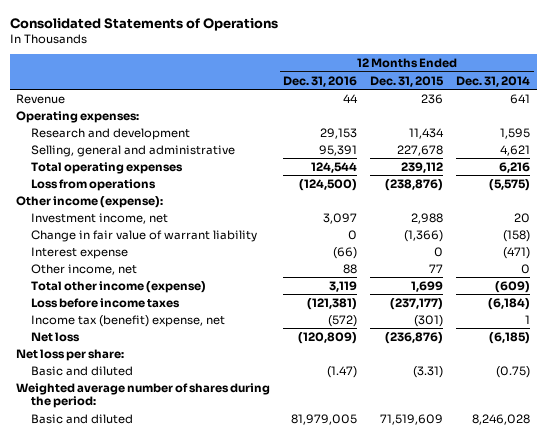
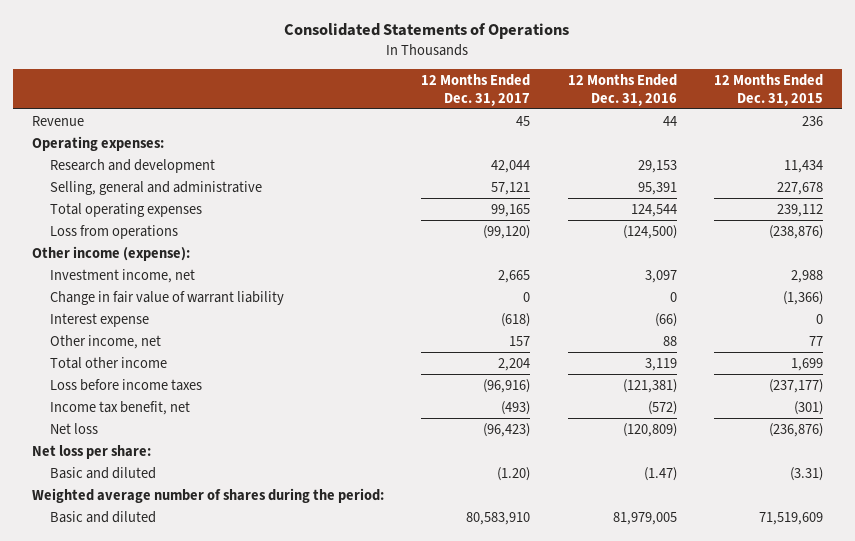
- | 12 Months Ended Dec. 31, 2016 | 12 Months Ended Dec. 31, 2015 | 12 Months Ended Dec. 31, 2014
+ | 12 Months Ended Dec. 31, 2017 | 12 Months Ended Dec. 31, 2016 | 12 Months Ended Dec. 31, 2015
- Total other income (expense) | 3,119 | 1,699 | (609)
+ Total other income | 2,204 | 3,119 | 1,699
- Income tax (benefit) expense, net | (572) | (301) | 1
+ Income tax benefit, net | (493) | (572) | (301)

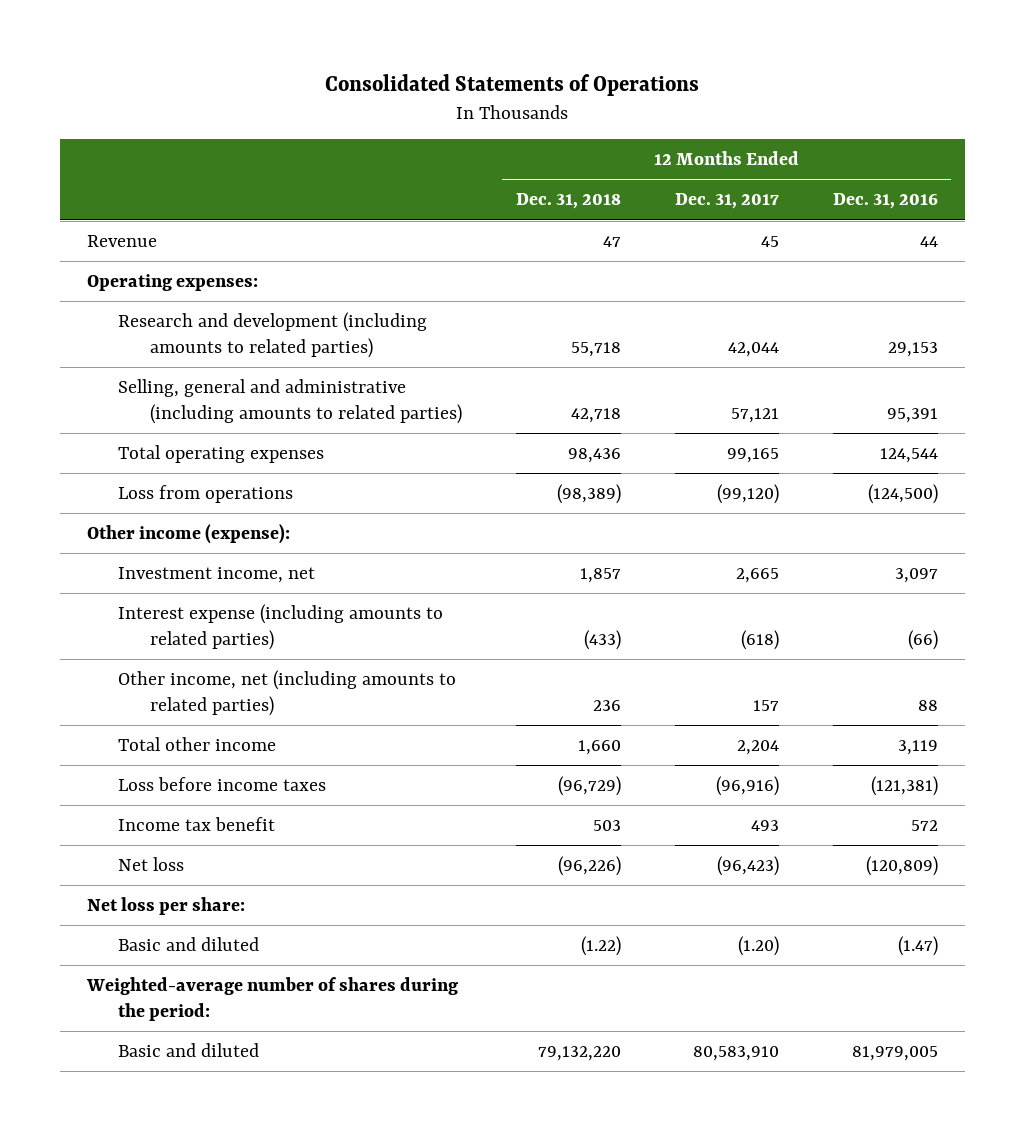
- | 12 Months Ended Dec. 31, 2017 | 12 Months Ended Dec. 31, 2016 | 12 Months Ended Dec. 31, 2015
+ | 12 Months Ended Dec. 31, 2018 | 12 Months Ended Dec. 31, 2017 | 12 Months Ended Dec. 31, 2016
- Research and development | 42,044 | 29,153 | 11,434
- Selling, general and administrative | 57,121 | 95,391 | 227,678
+ Research and development (including amounts to related parties) | 55,718 | 42,044 | 29,153
+ Selling, general and administrative (including amounts to related parties) | 42,718 | 57,121 | 95,391
- Change in fair value of warrant liability | 0 | 0 | (1,366)
- Interest expense | (618) | (66) | 0
- Other income, net | 157 | 88 | 77
+ Interest expense (including amounts to related parties) | (433) | (618) | (66)
+ Other income, net (including amounts to related parties) | 236 | 157 | 88
- Income tax benefit, net | (493) | (572) | (301)
+ Income tax benefit | 503 | 493 | 572
- Weighted average number of shares during the period:
+ Weighted-average number of shares during the period:

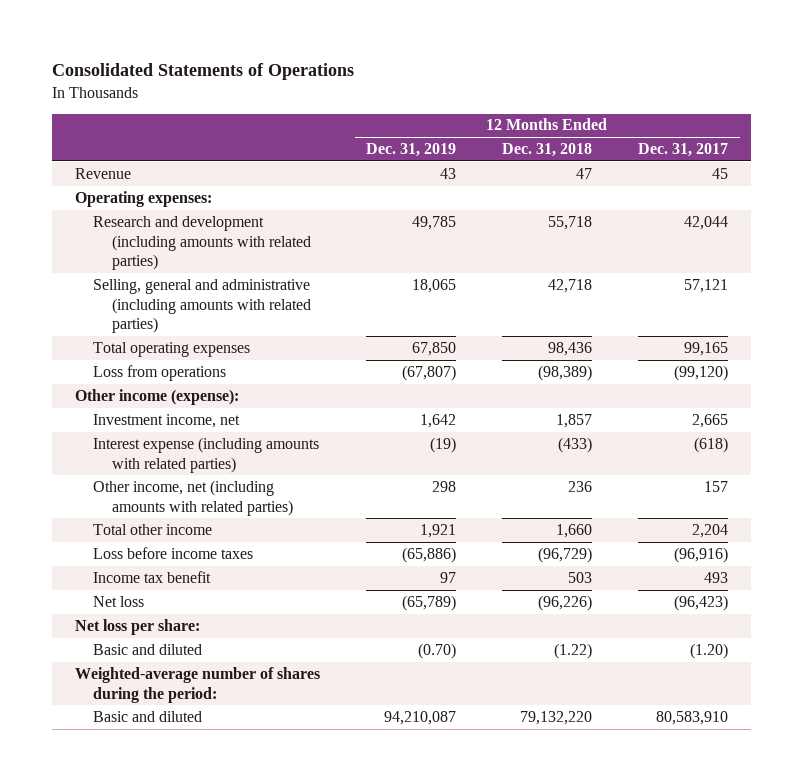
- | 12 Months Ended Dec. 31, 2018 | 12 Months Ended Dec. 31, 2017 | 12 Months Ended Dec. 31, 2016
+ | 12 Months Ended Dec. 31, 2019 | 12 Months Ended Dec. 31, 2018 | 12 Months Ended Dec. 31, 2017
- Research and development (including amounts to related parties) | 55,718 | 42,044 | 29,153
- Selling, general and administrative (including amounts to related parties) | 42,718 | 57,121 | 95,391
+ Research and development (including amounts with related parties) | 49,785 | 55,718 | 42,044
+ Selling, general and administrative (including amounts with related parties) | 18,065 | 42,718 | 57,121
- Interest expense (including amounts to related parties) | (433) | (618) | (66)
- Other income, net (including amounts to related parties) | 236 | 157 | 88
+ Interest expense (including amounts with related parties) | (19) | (433) | (618)
+ Other income, net (including amounts with related parties) | 298 | 236 | 157

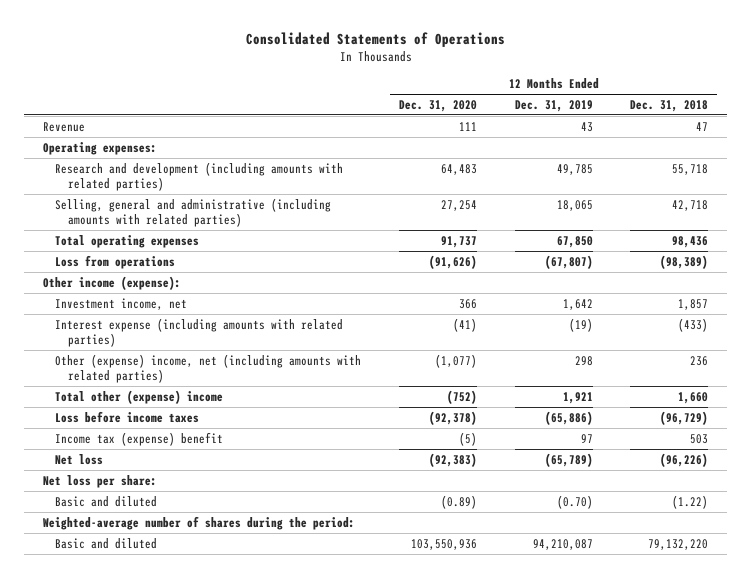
- | 12 Months Ended Dec. 31, 2019 | 12 Months Ended Dec. 31, 2018 | 12 Months Ended Dec. 31, 2017
+ | 12 Months Ended Dec. 31, 2020 | 12 Months Ended Dec. 31, 2019 | 12 Months Ended Dec. 31, 2018
- Other income, net (including amounts with related parties) | 298 | 236 | 157
- Total other income | 1,921 | 1,660 | 2,204
+ Other (expense) income, net (including amounts with related parties) | (1,077) | 298 | 236
+ Total other (expense) income | (752) | 1,921 | 1,660
- Income tax benefit | 97 | 503 | 493
+ Income tax (expense) benefit | (5) | 97 | 503

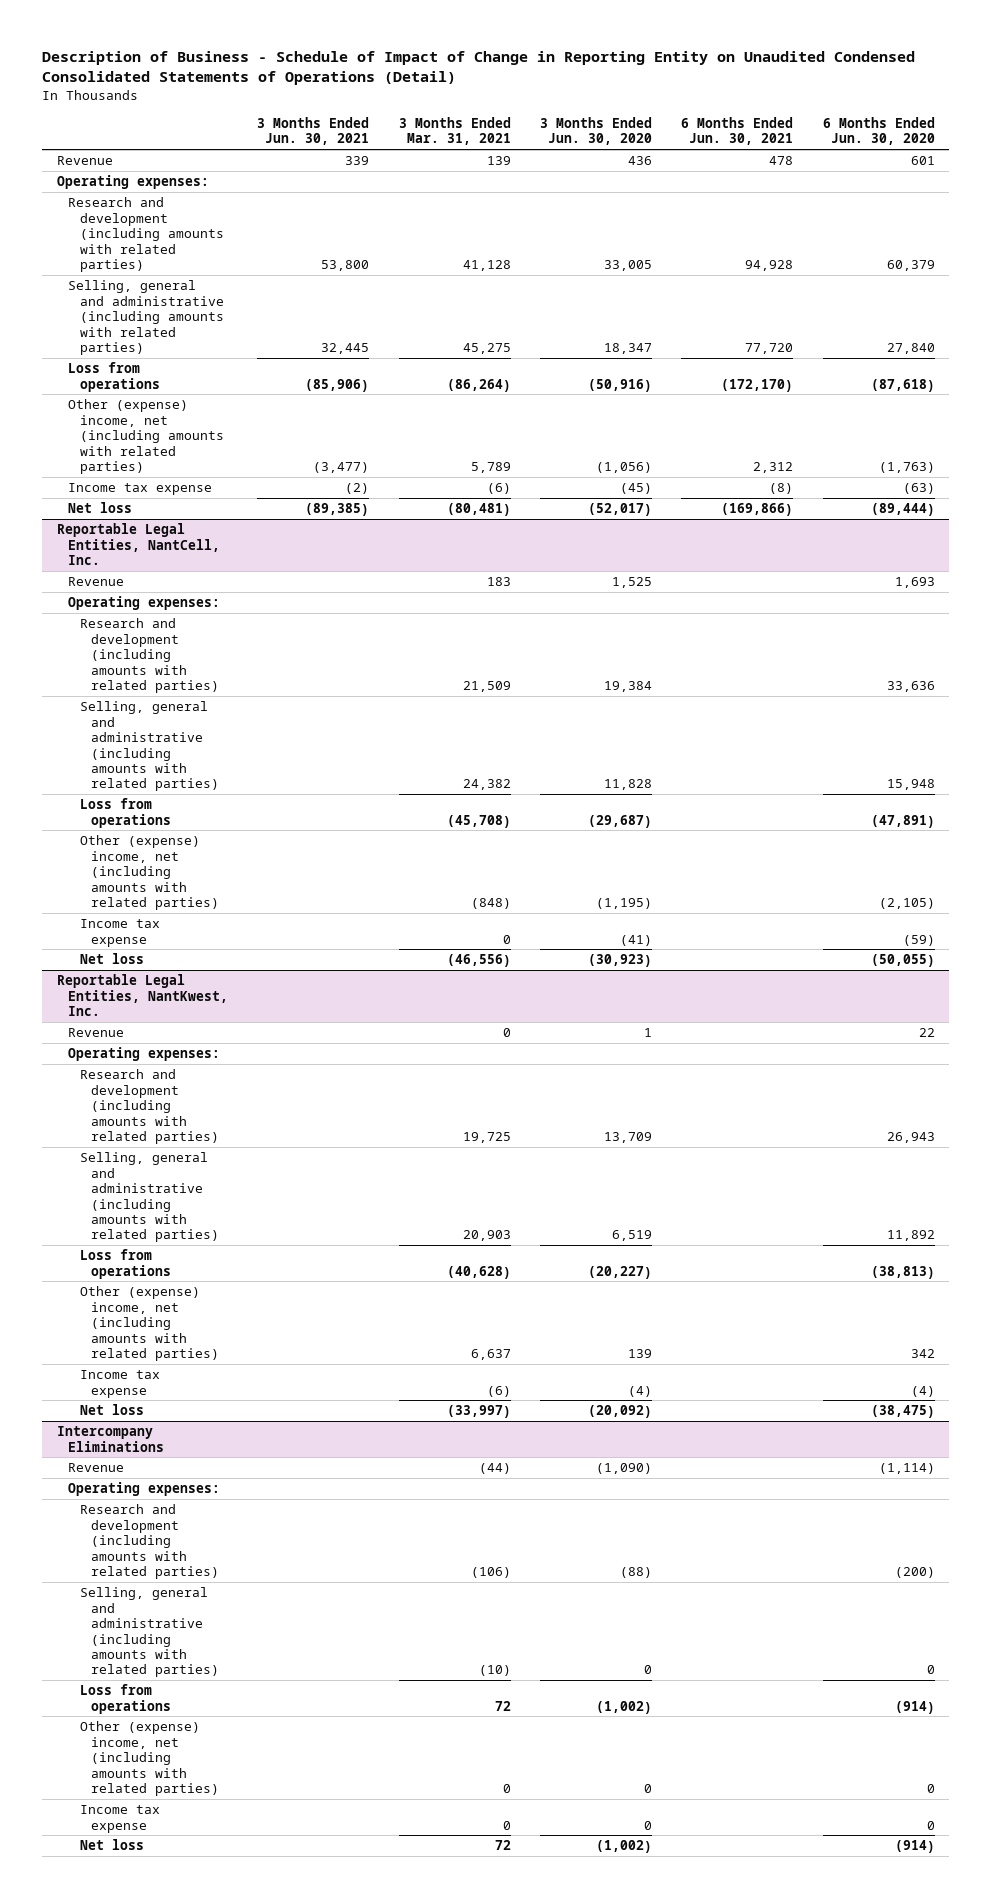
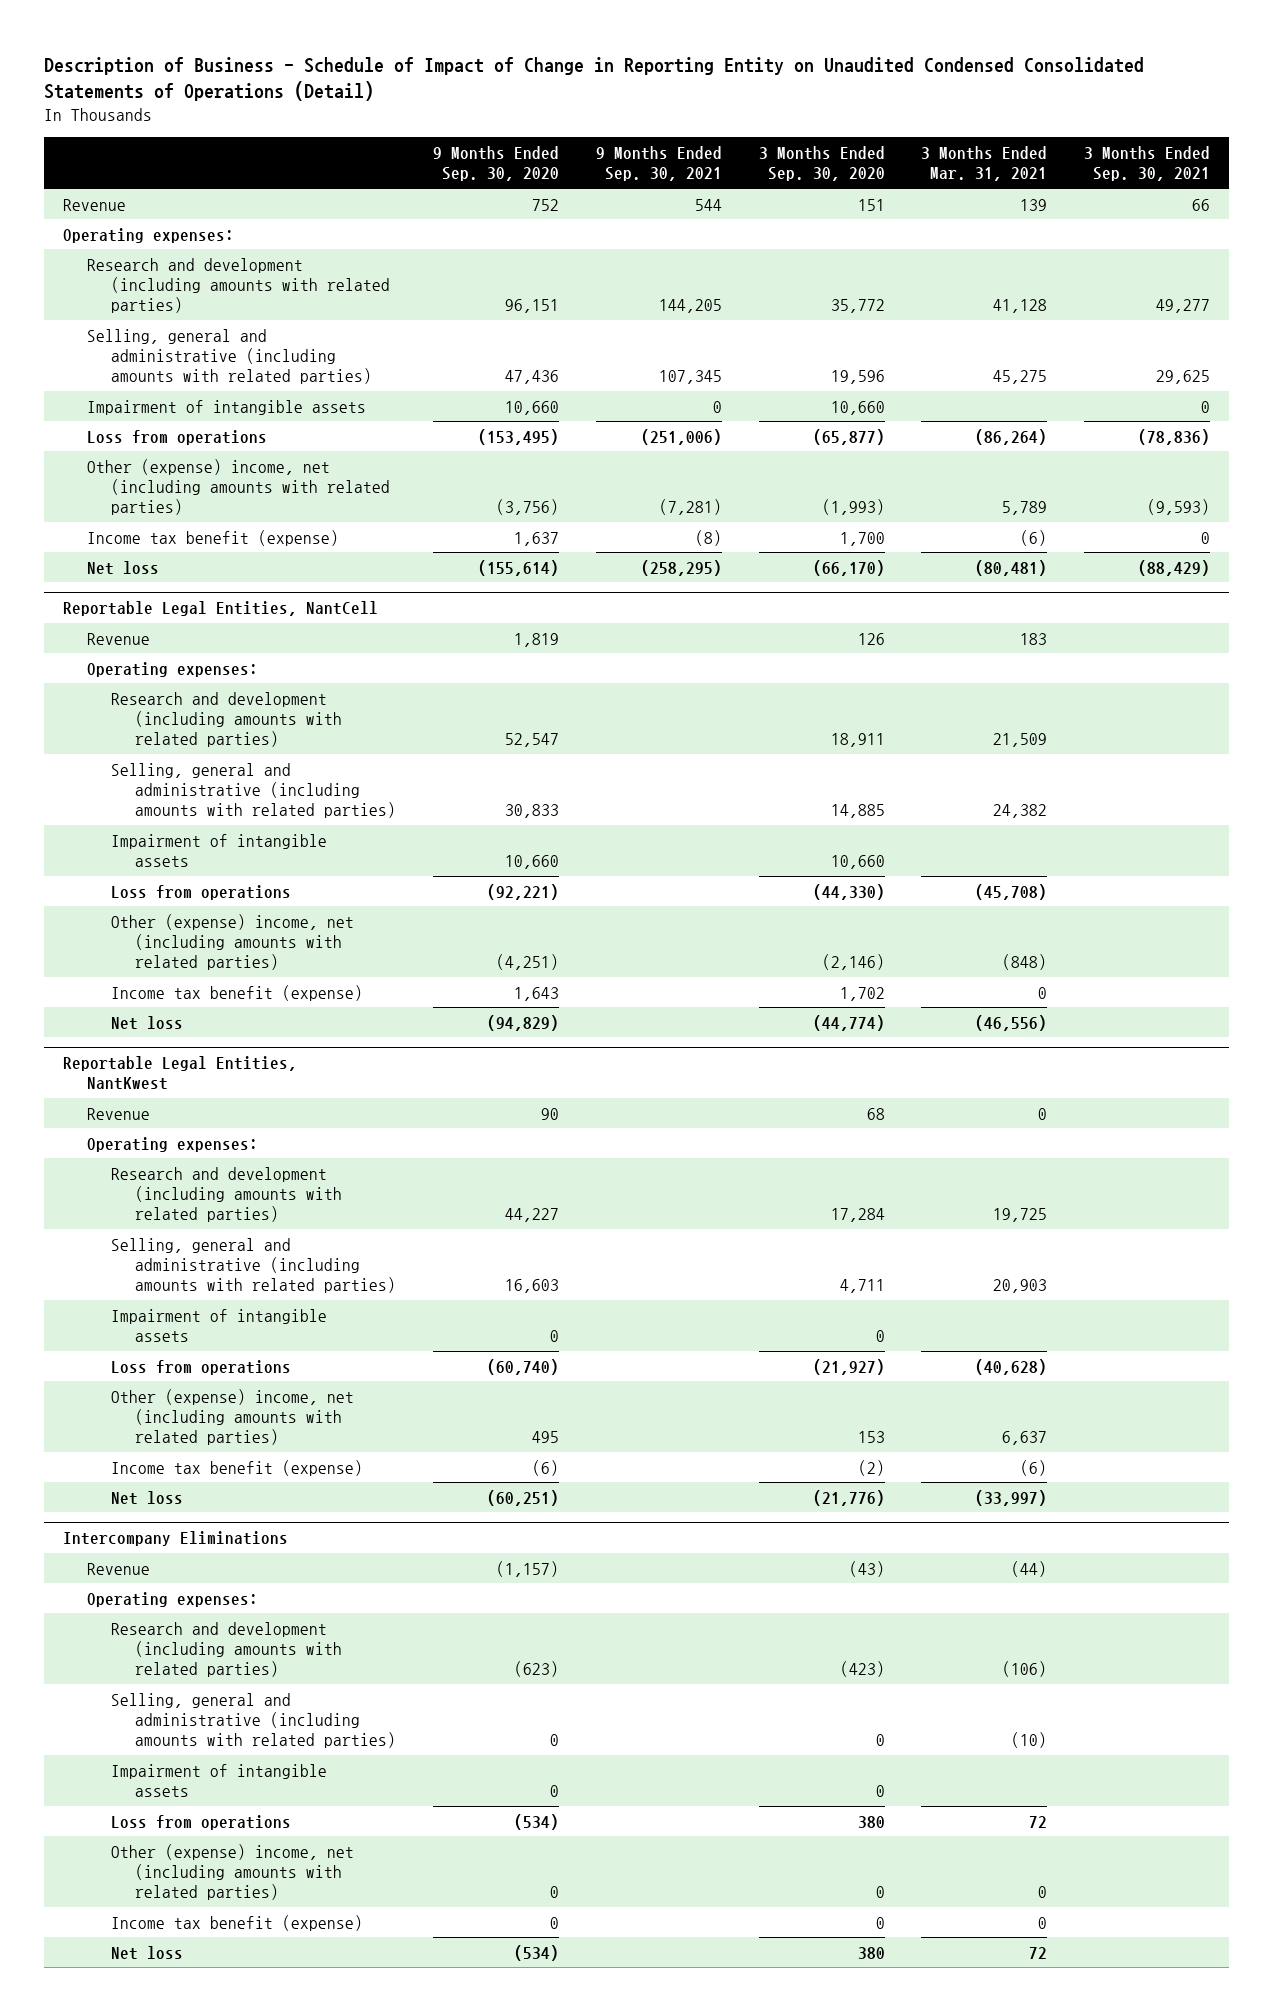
- | 3 Months Ended Jun. 30, 2021 | 3 Months Ended Mar. 31, 2021 | 3 Months Ended Jun. 30, 2020 | 6 Months Ended Jun. 30, 2021 | 6 Months Ended Jun. 30, 2020
+ | 9 Months Ended Sep. 30, 2020 | 9 Months Ended Sep. 30, 2021 | 3 Months Ended Sep. 30, 2020 | 3 Months Ended Mar. 31, 2021 | 3 Months Ended Sep. 30, 2021
+ Impairment of intangible assets | 10,660 | 0 | 10,660 | | 0
- Income tax expense | (2) | (6) | (45) | (8) | (63)
+ Income tax benefit (expense) | 1,637 | (8) | 1,700 | (6) | 0
- Reportable Legal Entities, NantCell, Inc.
+ Reportable Legal Entities, NantCell
+ Impairment of intangible assets | 10,660 | | 10,660 | |
- Income tax expense | | 0 | (41) | | (59)
+ Income tax benefit (expense) | 1,643 | | 1,702 | 0 |
- Reportable Legal Entities, NantKwest, Inc.
+ Reportable Legal Entities, NantKwest
+ Impairment of intangible assets | 0 | | 0 | |
- Income tax expense | | (6) | (4) | | (4)
+ Income tax benefit (expense) | (6) | | (2) | (6) |
@ Intercompany Eliminations
+ Impairment of intangible assets | 0 | | 0 | |
- Income tax expense | | 0 | 0 | | 0
+ Income tax benefit (expense) | 0 | | 0 | 0 |

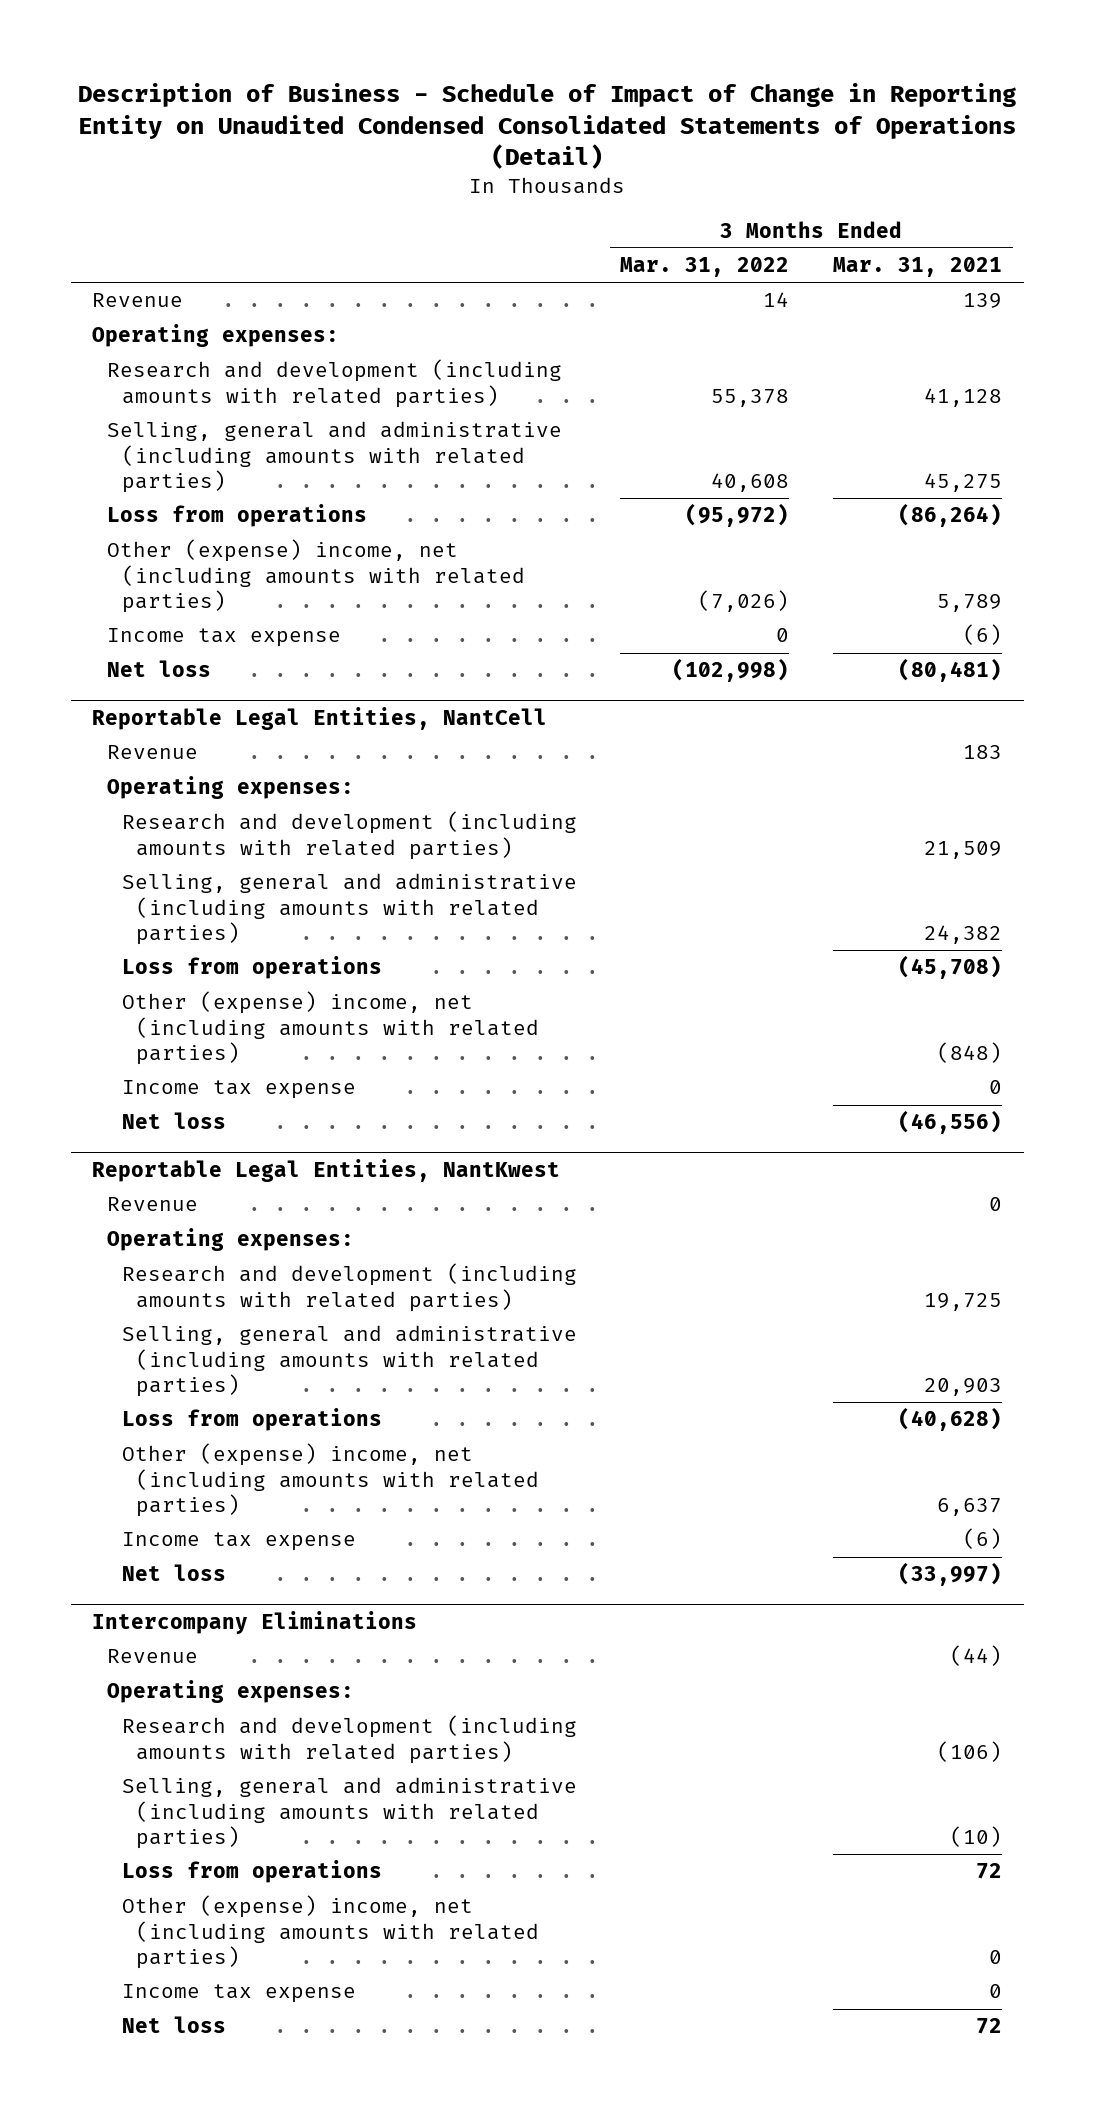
- | 9 Months Ended Sep. 30, 2020 | 9 Months Ended Sep. 30, 2021 | 3 Months Ended Sep. 30, 2020 | 3 Months Ended Mar. 31, 2021 | 3 Months Ended Sep. 30, 2021
+ | 3 Months Ended Mar. 31, 2022 | 3 Months Ended Mar. 31, 2021
- Impairment of intangible assets | 10,660 | 0 | 10,660 | | 0
- Income tax benefit (expense) | 1,637 | (8) | 1,700 | (6) | 0
+ Income tax expense | 0 | (6)
@ Reportable Legal Entities, NantCell
- Impairment of intangible assets | 10,660 | | 10,660 | |
- Income tax benefit (expense) | 1,643 | | 1,702 | 0 |
+ Income tax expense | | 0
@ Reportable Legal Entities, NantKwest
- Impairment of intangible assets | 0 | | 0 | |
- Income tax benefit (expense) | (6) | | (2) | (6) |
+ Income tax expense | | (6)
@ Intercompany Eliminations
- Impairment of intangible assets | 0 | | 0 | |
- Income tax benefit (expense) | 0 | | 0 | 0 |
+ Income tax expense | | 0

